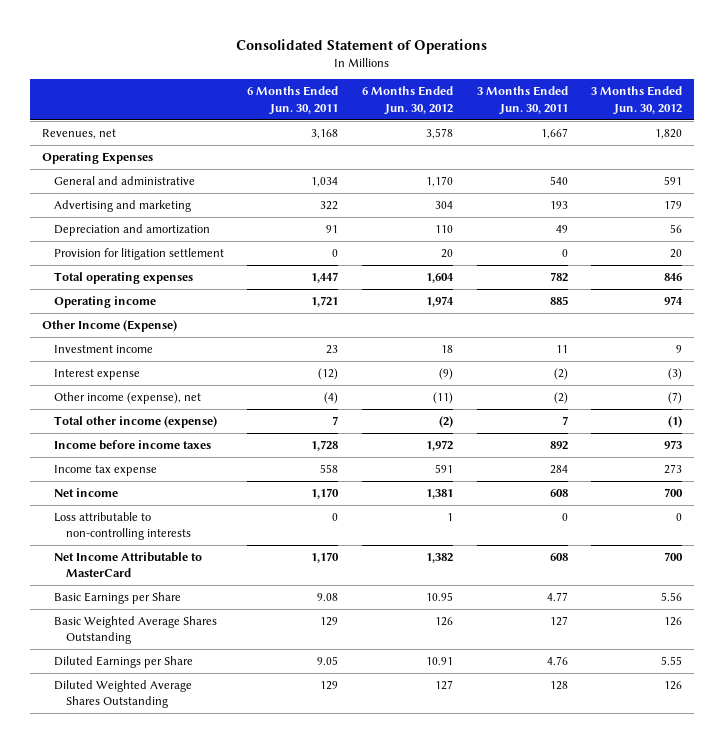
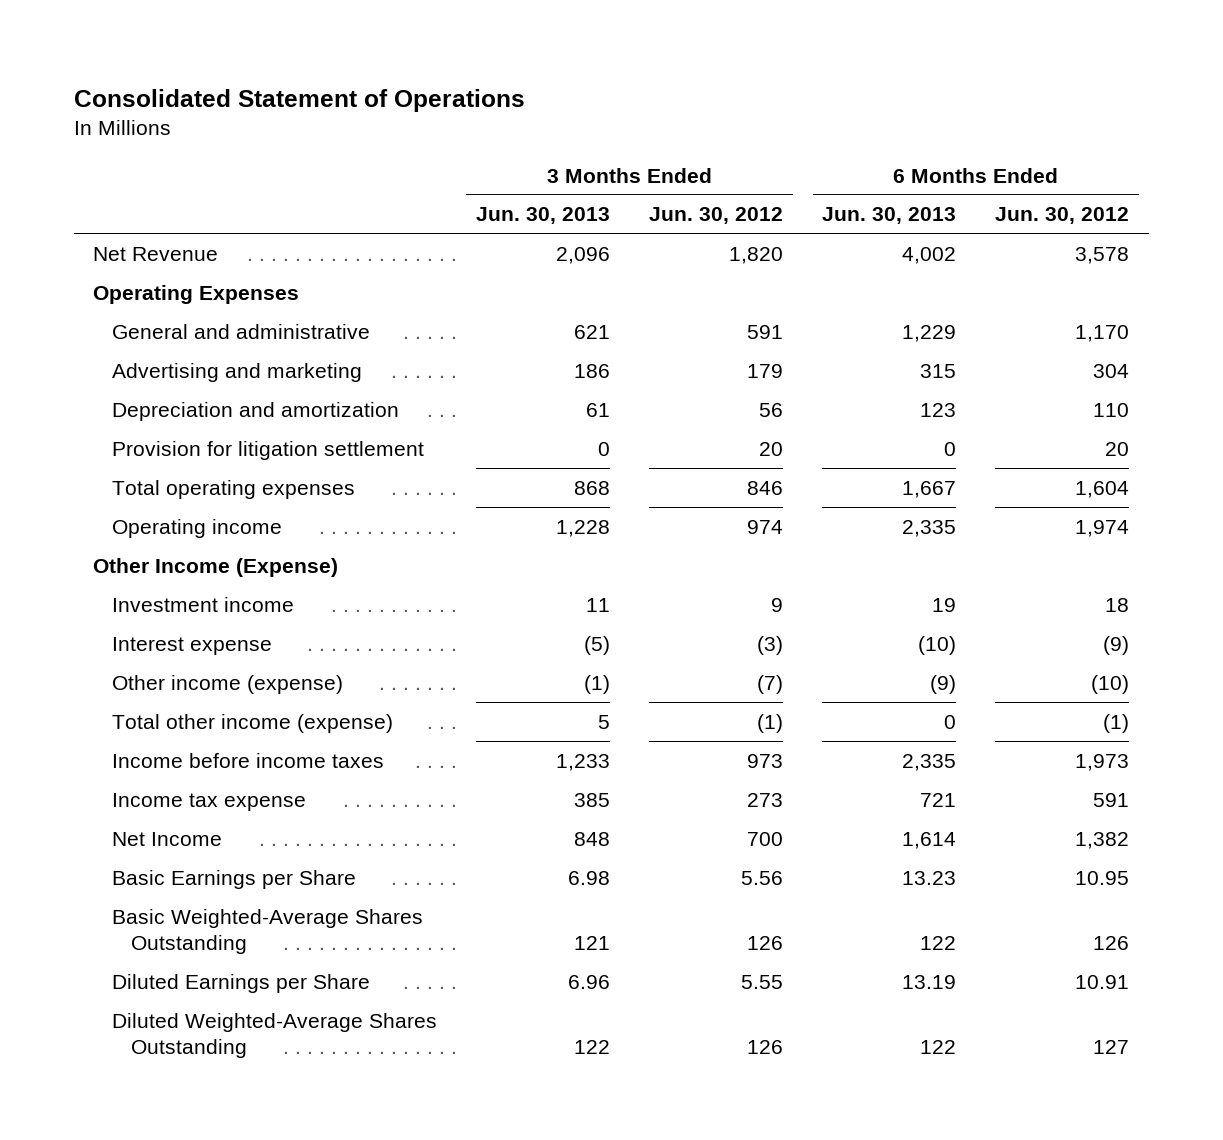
- | 6 Months Ended Jun. 30, 2011 | 6 Months Ended Jun. 30, 2012 | 3 Months Ended Jun. 30, 2011 | 3 Months Ended Jun. 30, 2012
+ | 3 Months Ended Jun. 30, 2013 | 3 Months Ended Jun. 30, 2012 | 6 Months Ended Jun. 30, 2013 | 6 Months Ended Jun. 30, 2012
- Revenues, net | 3,168 | 3,578 | 1,667 | 1,820
+ Net Revenue | 2,096 | 1,820 | 4,002 | 3,578
- Other income (expense), net | (4) | (11) | (2) | (7)
- Total other income (expense) | 7 | (2) | 7 | (1)
- Income before income taxes | 1,728 | 1,972 | 892 | 973
+ Other income (expense) | (1) | (7) | (9) | (10)
+ Total other income (expense) | 5 | (1) | 0 | (1)
+ Income before income taxes | 1,233 | 973 | 2,335 | 1,973
- Net income | 1,170 | 1,381 | 608 | 700
- Loss attributable to non-controlling interests | 0 | 1 | 0 | 0
- Net Income Attributable to MasterCard | 1,170 | 1,382 | 608 | 700
+ Net Income | 848 | 700 | 1,614 | 1,382
- Basic Weighted Average Shares Outstanding | 129 | 126 | 127 | 126
+ Basic Weighted-Average Shares Outstanding | 121 | 126 | 122 | 126
- Diluted Weighted Average Shares Outstanding | 129 | 127 | 128 | 126
+ Diluted Weighted-Average Shares Outstanding | 122 | 126 | 122 | 127

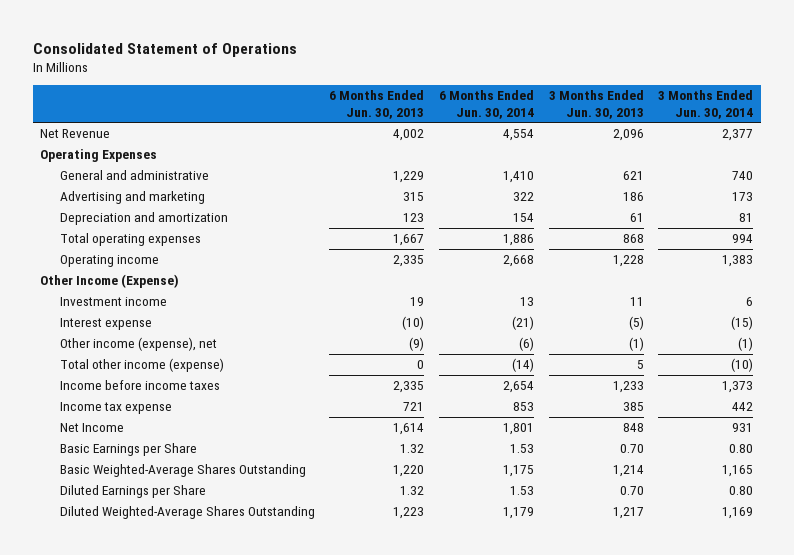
- | 3 Months Ended Jun. 30, 2013 | 3 Months Ended Jun. 30, 2012 | 6 Months Ended Jun. 30, 2013 | 6 Months Ended Jun. 30, 2012
+ | 6 Months Ended Jun. 30, 2013 | 6 Months Ended Jun. 30, 2014 | 3 Months Ended Jun. 30, 2013 | 3 Months Ended Jun. 30, 2014
- Provision for litigation settlement | 0 | 20 | 0 | 20
- Other income (expense) | (1) | (7) | (9) | (10)
+ Other income (expense), net | (9) | (6) | (1) | (1)
- Basic Earnings per Share | 6.98 | 5.56 | 13.23 | 10.95
- Basic Weighted-Average Shares Outstanding | 121 | 126 | 122 | 126
- Diluted Earnings per Share | 6.96 | 5.55 | 13.19 | 10.91
- Diluted Weighted-Average Shares Outstanding | 122 | 126 | 122 | 127
+ Basic Earnings per Share | 1.32 | 1.53 | 0.70 | 0.80
+ Basic Weighted-Average Shares Outstanding | 1,220 | 1,175 | 1,214 | 1,165
+ Diluted Earnings per Share | 1.32 | 1.53 | 0.70 | 0.80
+ Diluted Weighted-Average Shares Outstanding | 1,223 | 1,179 | 1,217 | 1,169

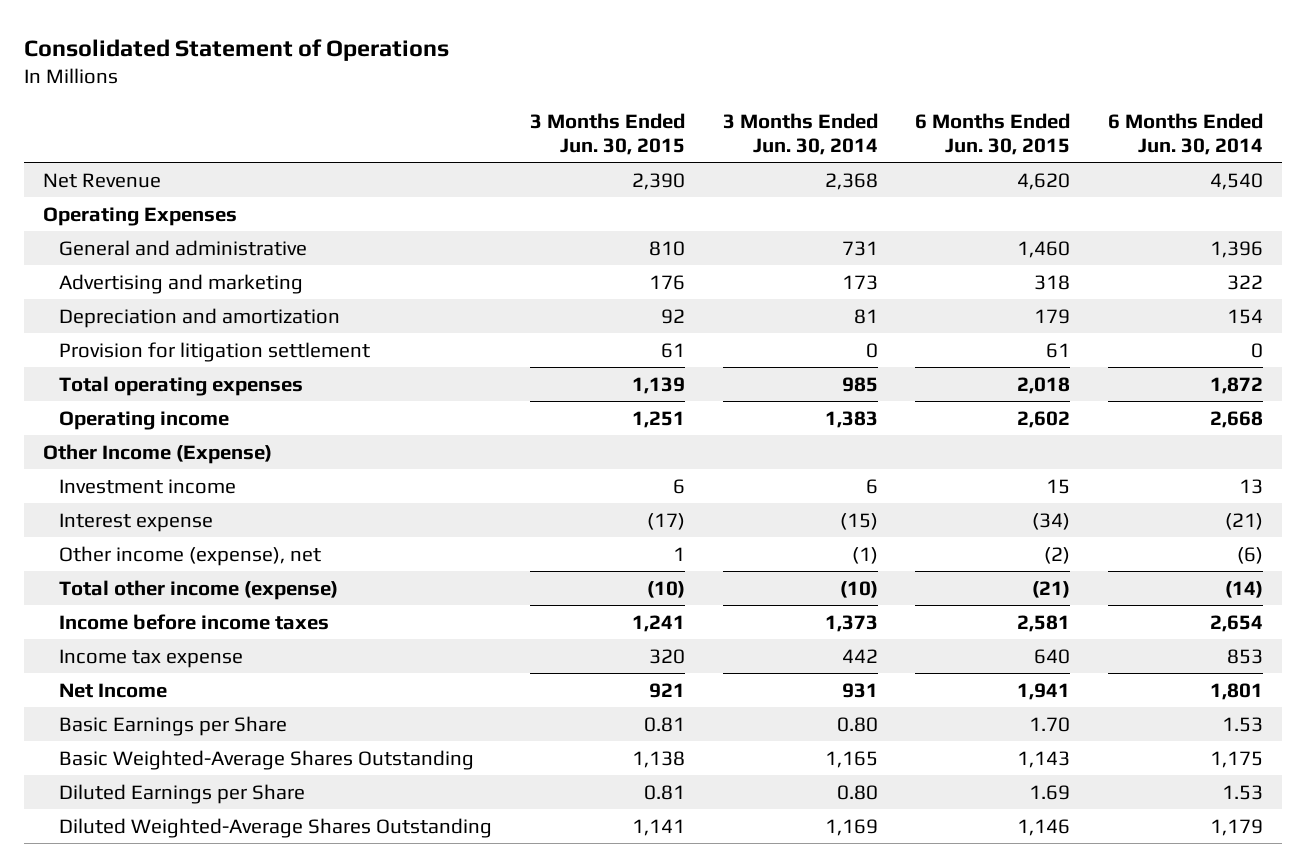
- | 6 Months Ended Jun. 30, 2013 | 6 Months Ended Jun. 30, 2014 | 3 Months Ended Jun. 30, 2013 | 3 Months Ended Jun. 30, 2014
+ | 3 Months Ended Jun. 30, 2015 | 3 Months Ended Jun. 30, 2014 | 6 Months Ended Jun. 30, 2015 | 6 Months Ended Jun. 30, 2014
- Net Revenue | 4,002 | 4,554 | 2,096 | 2,377
+ Net Revenue | 2,390 | 2,368 | 4,620 | 4,540
- General and administrative | 1,229 | 1,410 | 621 | 740
+ General and administrative | 810 | 731 | 1,460 | 1,396
- Total operating expenses | 1,667 | 1,886 | 868 | 994
+ Provision for litigation settlement | 61 | 0 | 61 | 0
+ Total operating expenses | 1,139 | 985 | 2,018 | 1,872

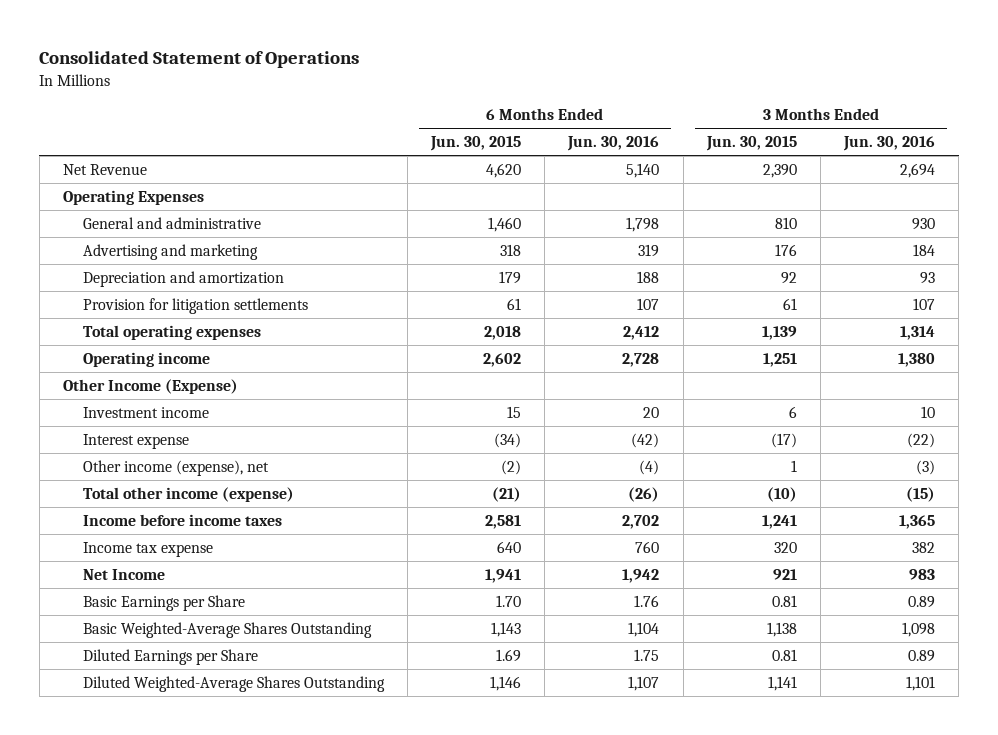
- | 3 Months Ended Jun. 30, 2015 | 3 Months Ended Jun. 30, 2014 | 6 Months Ended Jun. 30, 2015 | 6 Months Ended Jun. 30, 2014
+ | 6 Months Ended Jun. 30, 2015 | 6 Months Ended Jun. 30, 2016 | 3 Months Ended Jun. 30, 2015 | 3 Months Ended Jun. 30, 2016
- Provision for litigation settlement | 61 | 0 | 61 | 0
+ Provision for litigation settlements | 61 | 107 | 61 | 107

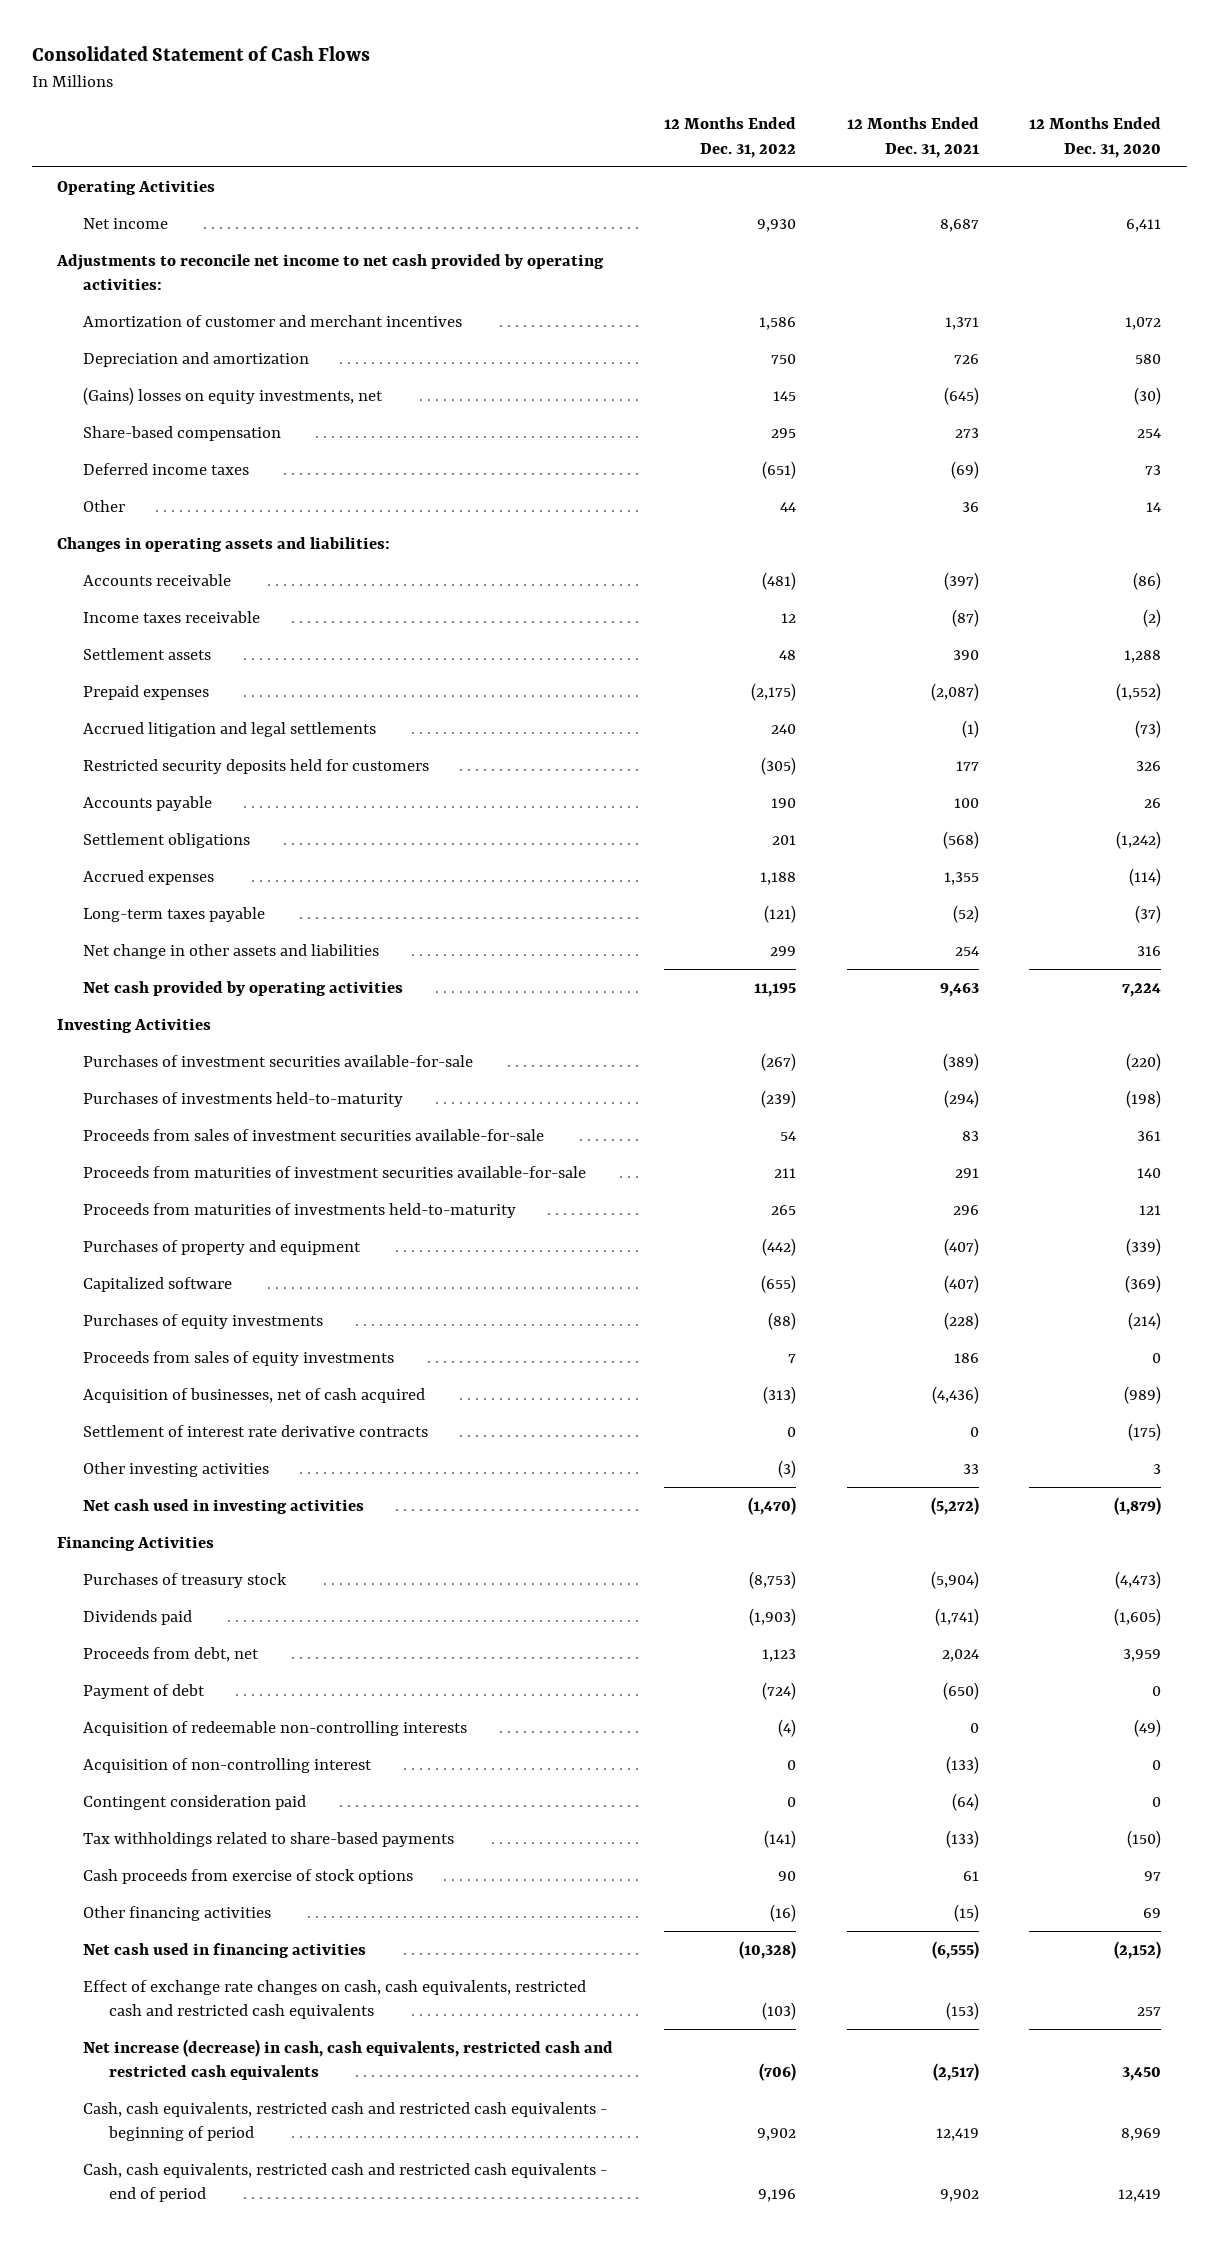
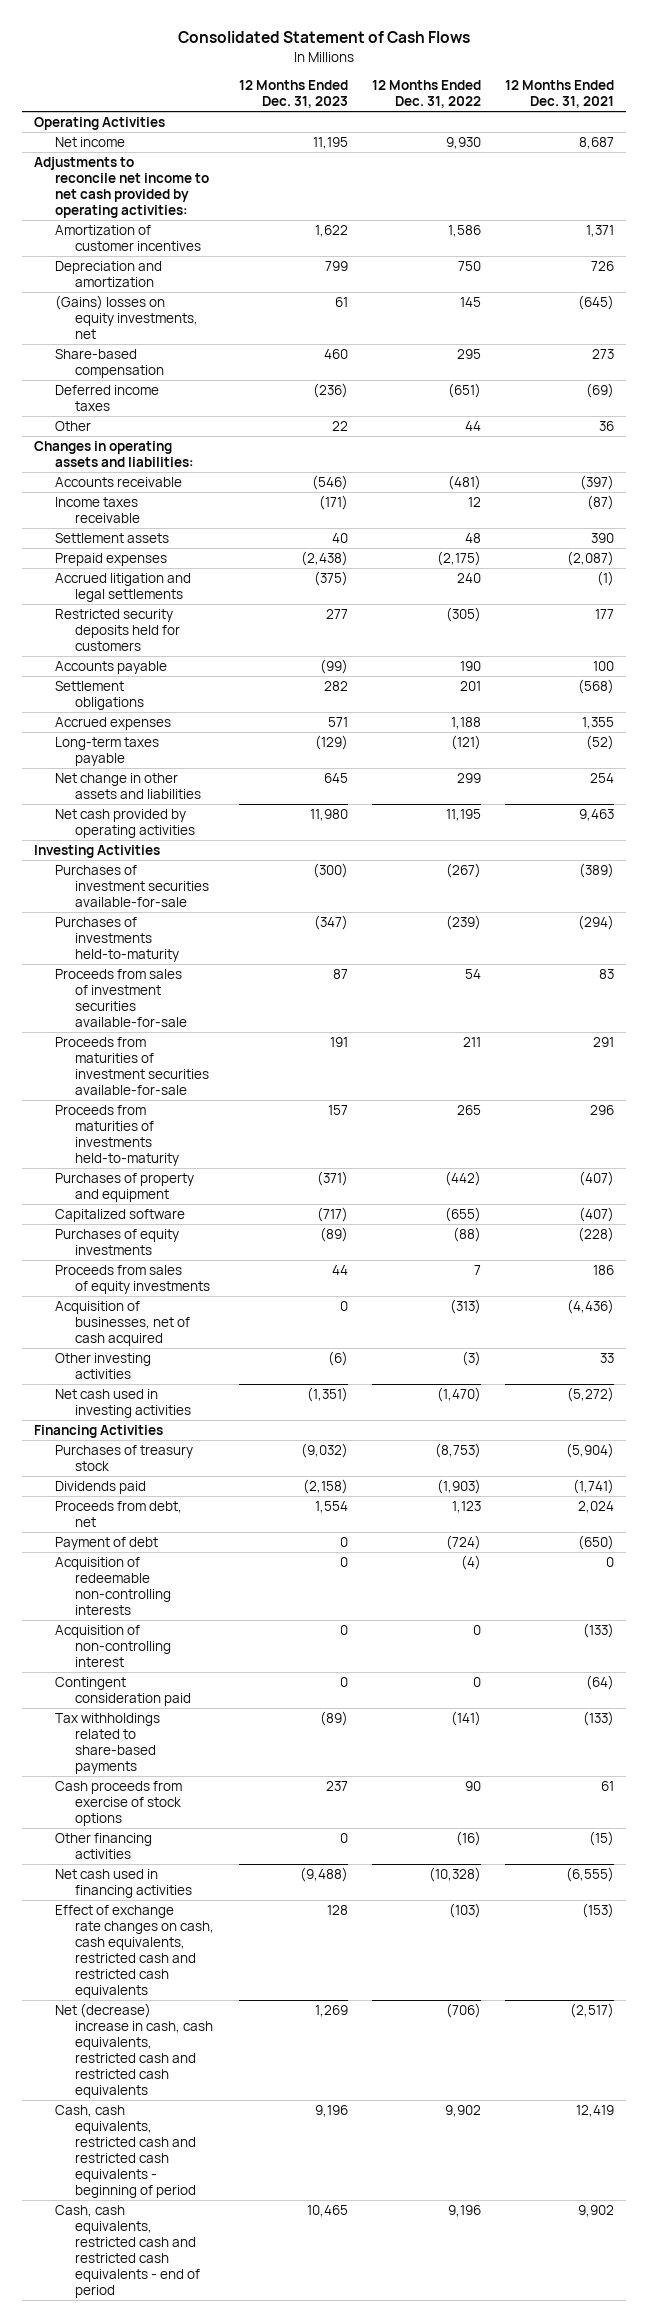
- | 12 Months Ended Dec. 31, 2022 | 12 Months Ended Dec. 31, 2021 | 12 Months Ended Dec. 31, 2020
+ | 12 Months Ended Dec. 31, 2023 | 12 Months Ended Dec. 31, 2022 | 12 Months Ended Dec. 31, 2021
- Amortization of customer and merchant incentives | 1,586 | 1,371 | 1,072
+ Amortization of customer incentives | 1,622 | 1,586 | 1,371
- Settlement of interest rate derivative contracts | 0 | 0 | (175)
- Net increase (decrease) in cash, cash equivalents, restricted cash and restricted cash equivalents | (706) | (2,517) | 3,450
+ Net (decrease) increase in cash, cash equivalents, restricted cash and restricted cash equivalents | 1,269 | (706) | (2,517)

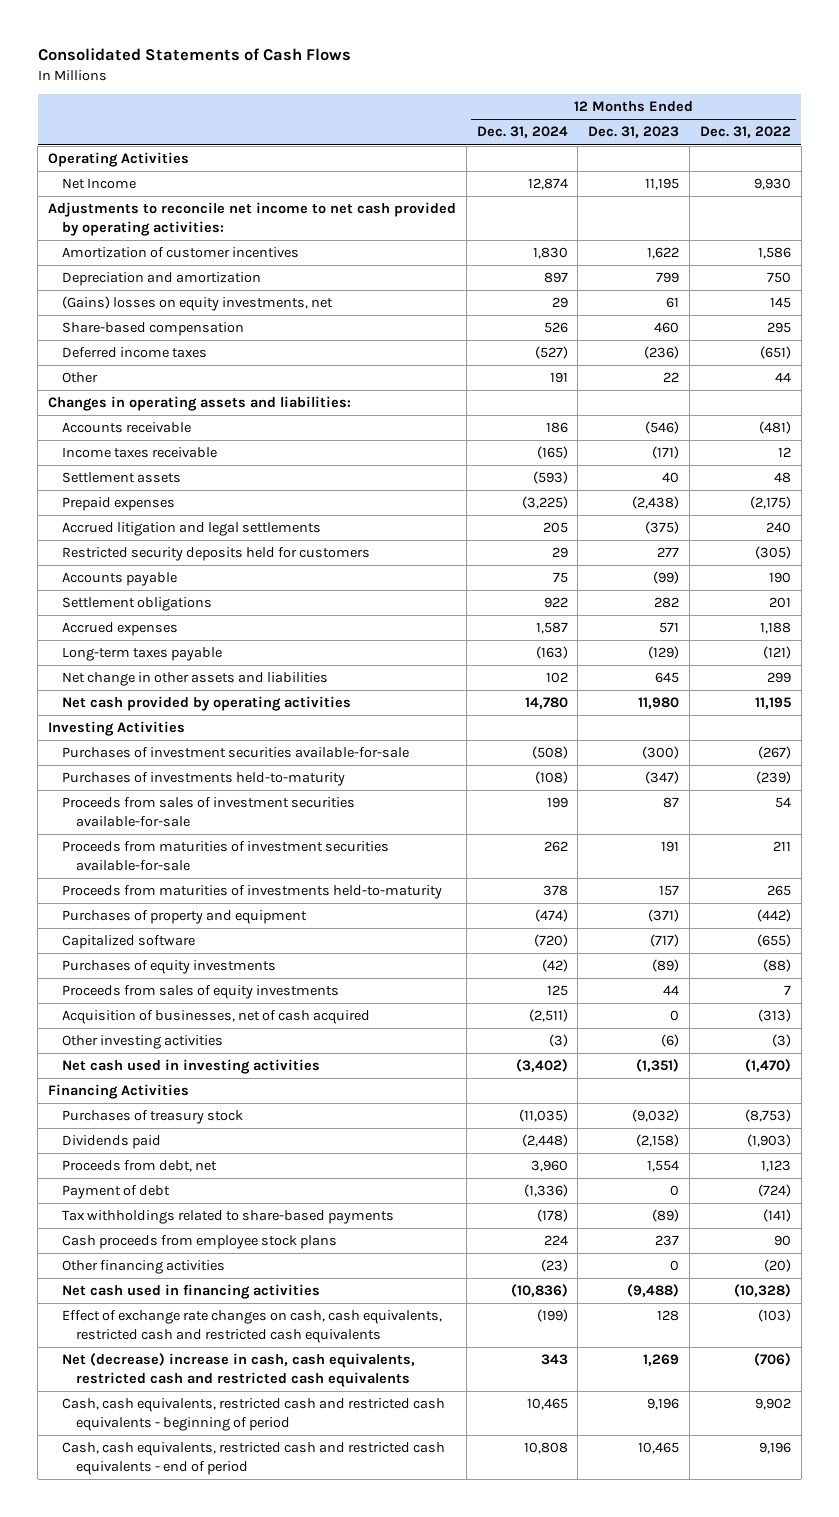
- Consolidated Statement of Cash Flows
+ Consolidated Statements of Cash Flows
- | 12 Months Ended Dec. 31, 2023 | 12 Months Ended Dec. 31, 2022 | 12 Months Ended Dec. 31, 2021
+ | 12 Months Ended Dec. 31, 2024 | 12 Months Ended Dec. 31, 2023 | 12 Months Ended Dec. 31, 2022
- Net income | 11,195 | 9,930 | 8,687
+ Net Income | 12,874 | 11,195 | 9,930
- Acquisition of redeemable non-controlling interests | 0 | (4) | 0
- Acquisition of non-controlling interest | 0 | 0 | (133)
- Contingent consideration paid | 0 | 0 | (64)
- Cash proceeds from exercise of stock options | 237 | 90 | 61
- Other financing activities | 0 | (16) | (15)
+ Cash proceeds from employee stock plans | 224 | 237 | 90
+ Other financing activities | (23) | 0 | (20)

